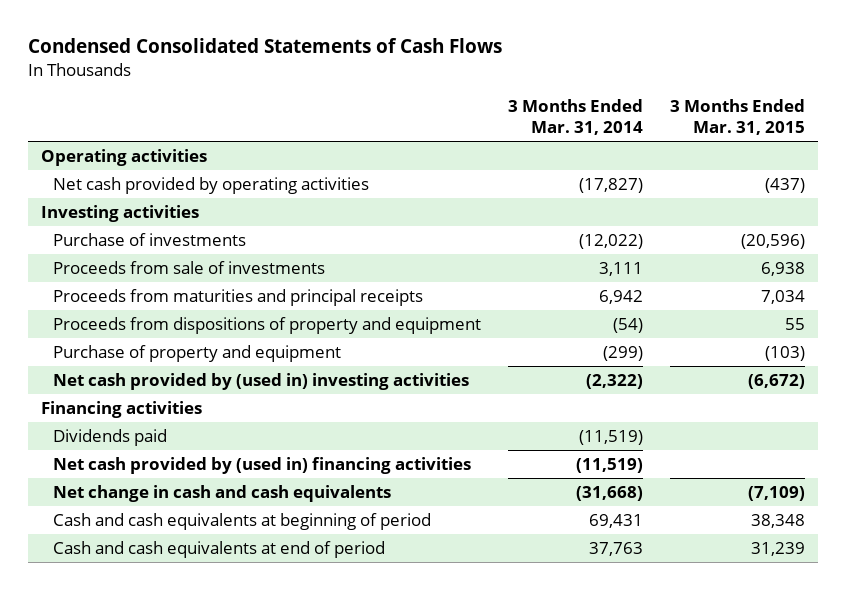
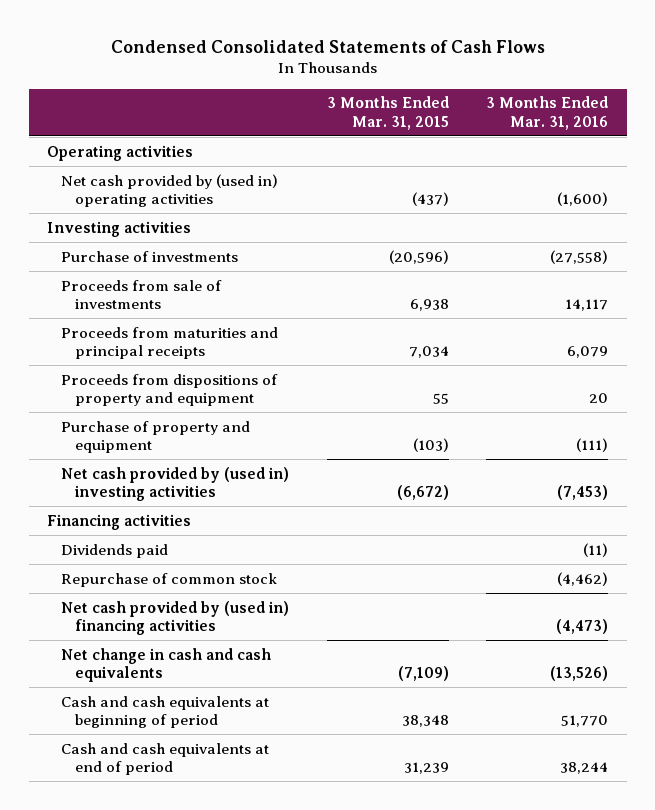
- | 3 Months Ended Mar. 31, 2014 | 3 Months Ended Mar. 31, 2015
+ | 3 Months Ended Mar. 31, 2015 | 3 Months Ended Mar. 31, 2016
- Net cash provided by operating activities | (17,827) | (437)
+ Net cash provided by (used in) operating activities | (437) | (1,600)
+ Repurchase of common stock | | (4,462)

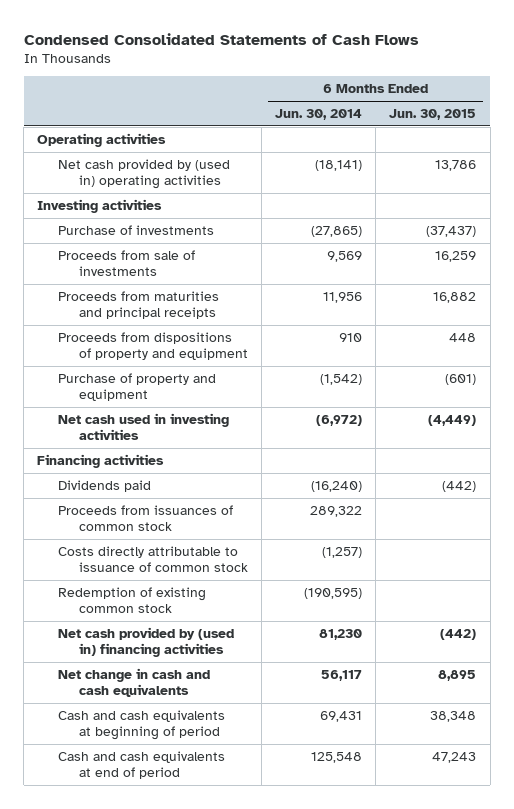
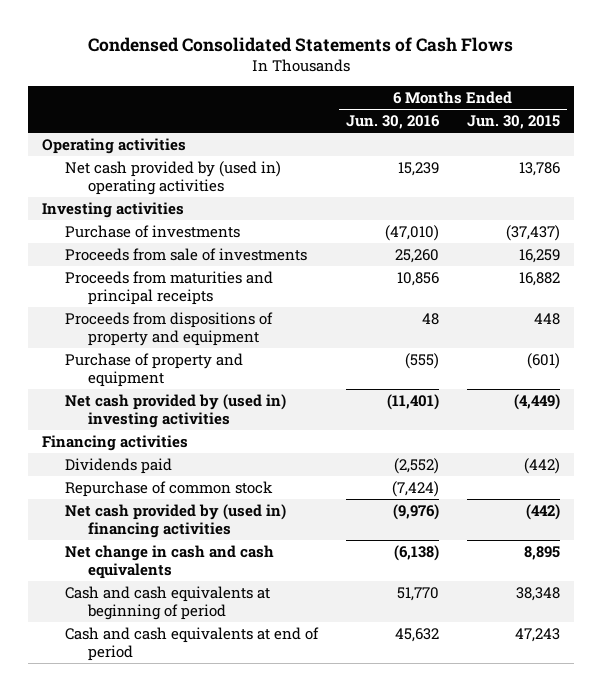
- | 6 Months Ended Jun. 30, 2014 | 6 Months Ended Jun. 30, 2015
+ | 6 Months Ended Jun. 30, 2016 | 6 Months Ended Jun. 30, 2015
- Net cash used in investing activities | (6,972) | (4,449)
+ Net cash provided by (used in) investing activities | (11,401) | (4,449)
- Proceeds from issuances of common stock | 289,322 |
- Costs directly attributable to issuance of common stock | (1,257) |
- Redemption of existing common stock | (190,595) |
+ Repurchase of common stock | (7,424) |

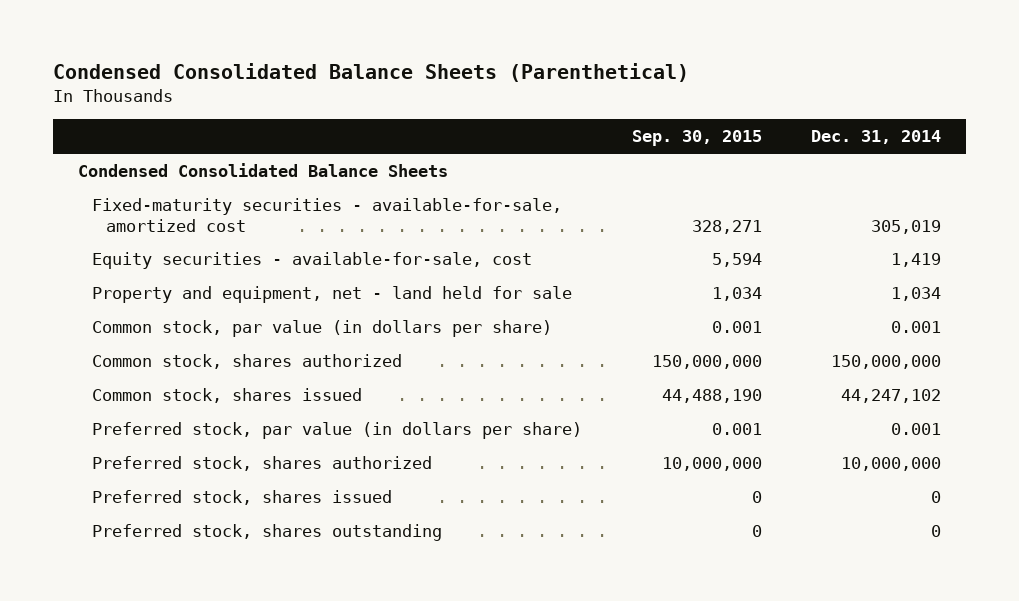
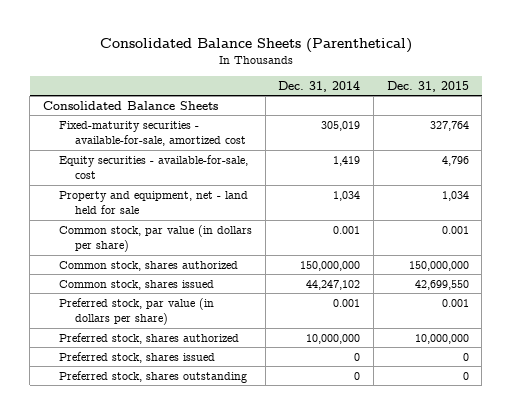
- Condensed Consolidated Balance Sheets (Parenthetical)
+ Consolidated Balance Sheets (Parenthetical)
- | Sep. 30, 2015 | Dec. 31, 2014
+ | Dec. 31, 2014 | Dec. 31, 2015
- Condensed Consolidated Balance Sheets
+ Consolidated Balance Sheets

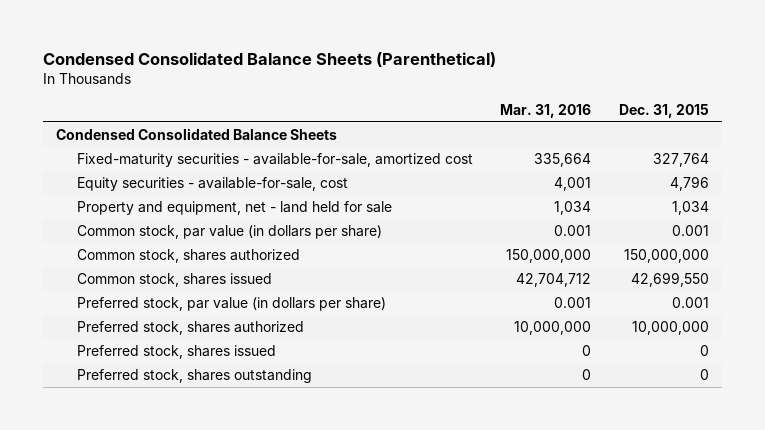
- Consolidated Balance Sheets (Parenthetical)
+ Condensed Consolidated Balance Sheets (Parenthetical)
- | Dec. 31, 2014 | Dec. 31, 2015
+ | Mar. 31, 2016 | Dec. 31, 2015
- Consolidated Balance Sheets
+ Condensed Consolidated Balance Sheets

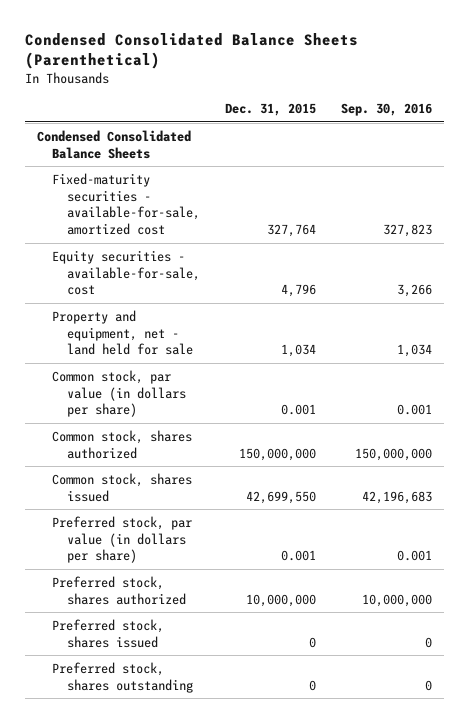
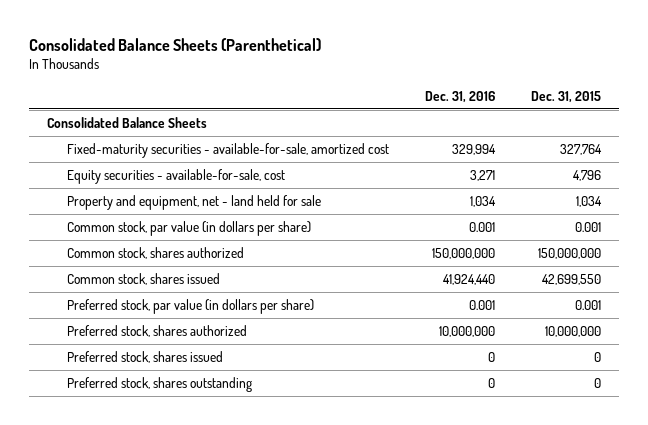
- Condensed Consolidated Balance Sheets (Parenthetical)
+ Consolidated Balance Sheets (Parenthetical)
- | Dec. 31, 2015 | Sep. 30, 2016
+ | Dec. 31, 2016 | Dec. 31, 2015
- Condensed Consolidated Balance Sheets
+ Consolidated Balance Sheets

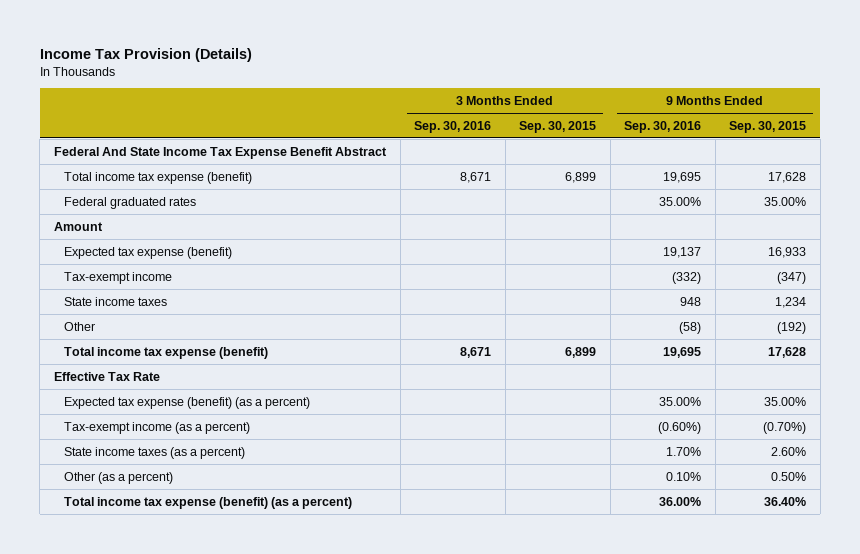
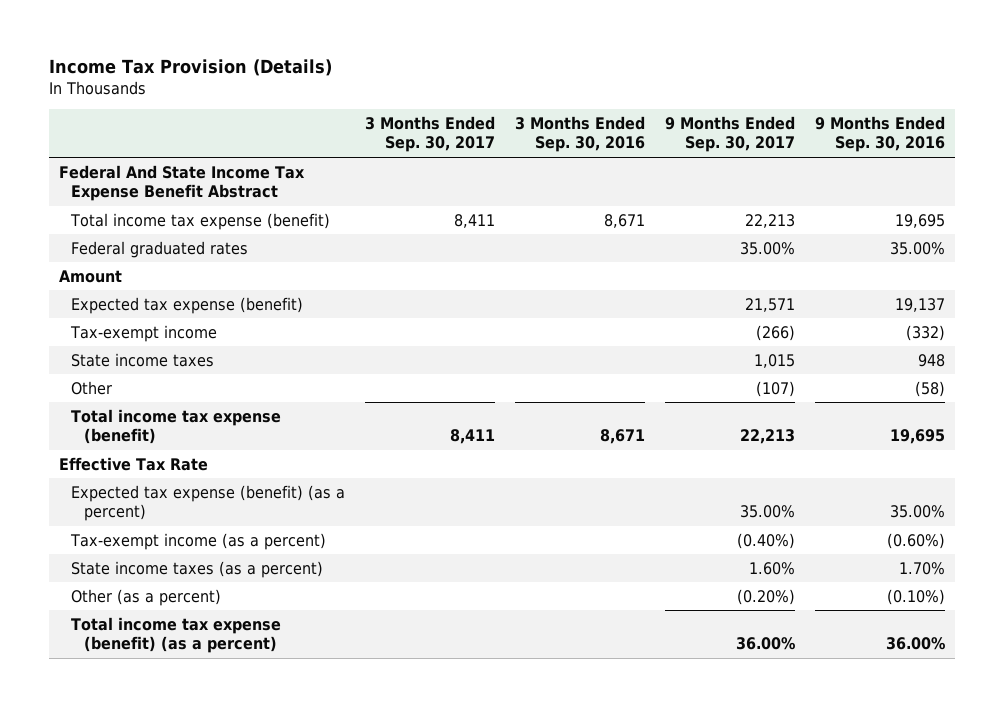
- | 3 Months Ended Sep. 30, 2016 | 3 Months Ended Sep. 30, 2015 | 9 Months Ended Sep. 30, 2016 | 9 Months Ended Sep. 30, 2015
+ | 3 Months Ended Sep. 30, 2017 | 3 Months Ended Sep. 30, 2016 | 9 Months Ended Sep. 30, 2017 | 9 Months Ended Sep. 30, 2016
- Other (as a percent) | | | 0.10% | 0.50%
+ Other (as a percent) | | | (0.20%) | (0.10%)

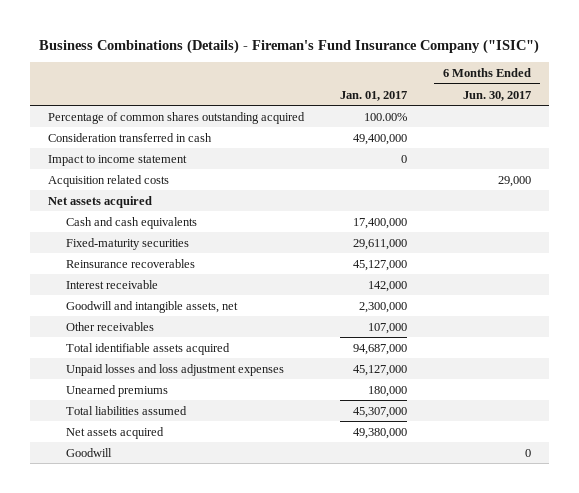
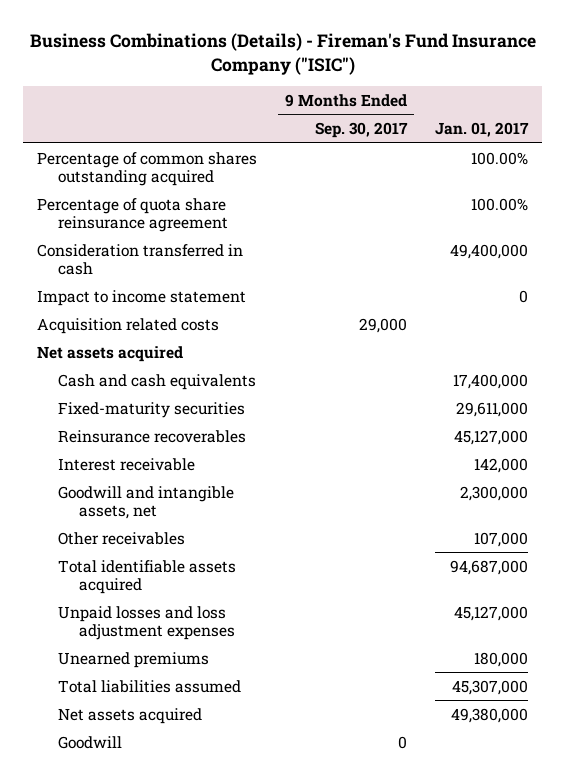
- | Jan. 01, 2017 | 6 Months Ended Jun. 30, 2017
+ | 9 Months Ended Sep. 30, 2017 | Jan. 01, 2017
+ Percentage of quota share reinsurance agreement | | 100.00%

